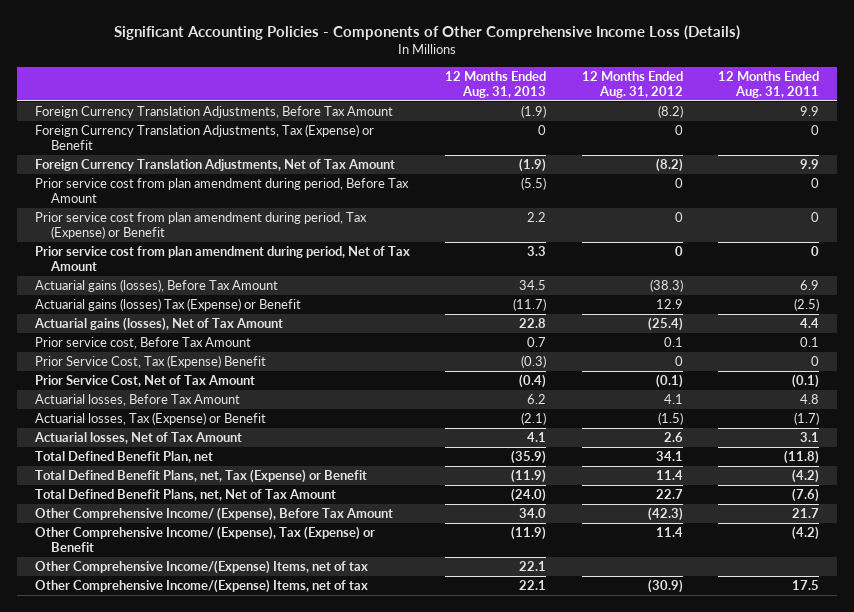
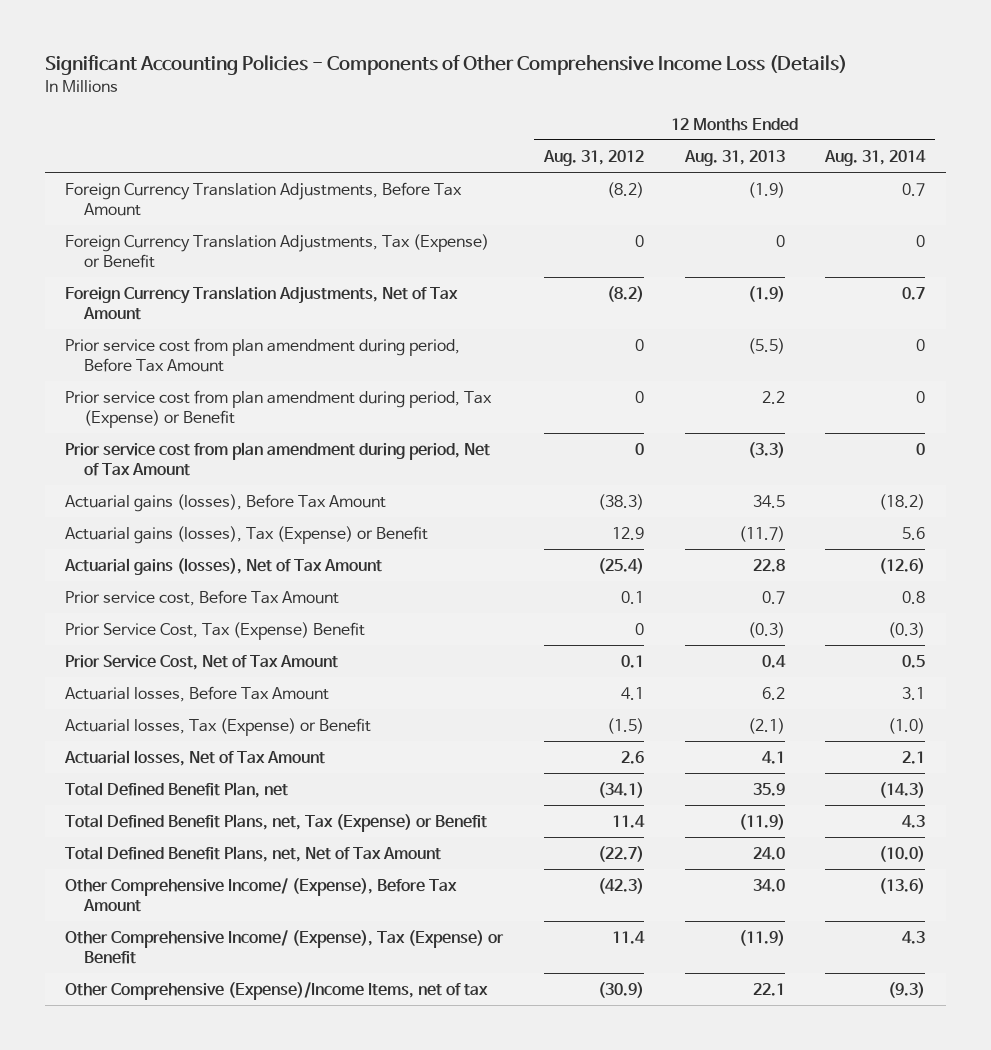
- | 12 Months Ended Aug. 31, 2013 | 12 Months Ended Aug. 31, 2012 | 12 Months Ended Aug. 31, 2011
+ | 12 Months Ended Aug. 31, 2012 | 12 Months Ended Aug. 31, 2013 | 12 Months Ended Aug. 31, 2014
- Prior service cost from plan amendment during period, Net of Tax Amount | 3.3 | 0 | 0
+ Prior service cost from plan amendment during period, Net of Tax Amount | 0 | (3.3) | 0
- Actuarial gains (losses) Tax (Expense) or Benefit | (11.7) | 12.9 | (2.5)
+ Actuarial gains (losses), Tax (Expense) or Benefit | 12.9 | (11.7) | 5.6
- Prior Service Cost, Net of Tax Amount | (0.4) | (0.1) | (0.1)
+ Prior Service Cost, Net of Tax Amount | 0.1 | 0.4 | 0.5
- Total Defined Benefit Plan, net | (35.9) | 34.1 | (11.8)
+ Total Defined Benefit Plan, net | (34.1) | 35.9 | (14.3)
- Total Defined Benefit Plans, net, Net of Tax Amount | (24.0) | 22.7 | (7.6)
+ Total Defined Benefit Plans, net, Net of Tax Amount | (22.7) | 24.0 | (10.0)
- Other Comprehensive Income/(Expense) Items, net of tax | 22.1 | |
- Other Comprehensive Income/(Expense) Items, net of tax | 22.1 | (30.9) | 17.5
+ Other Comprehensive (Expense)/Income Items, net of tax | (30.9) | 22.1 | (9.3)

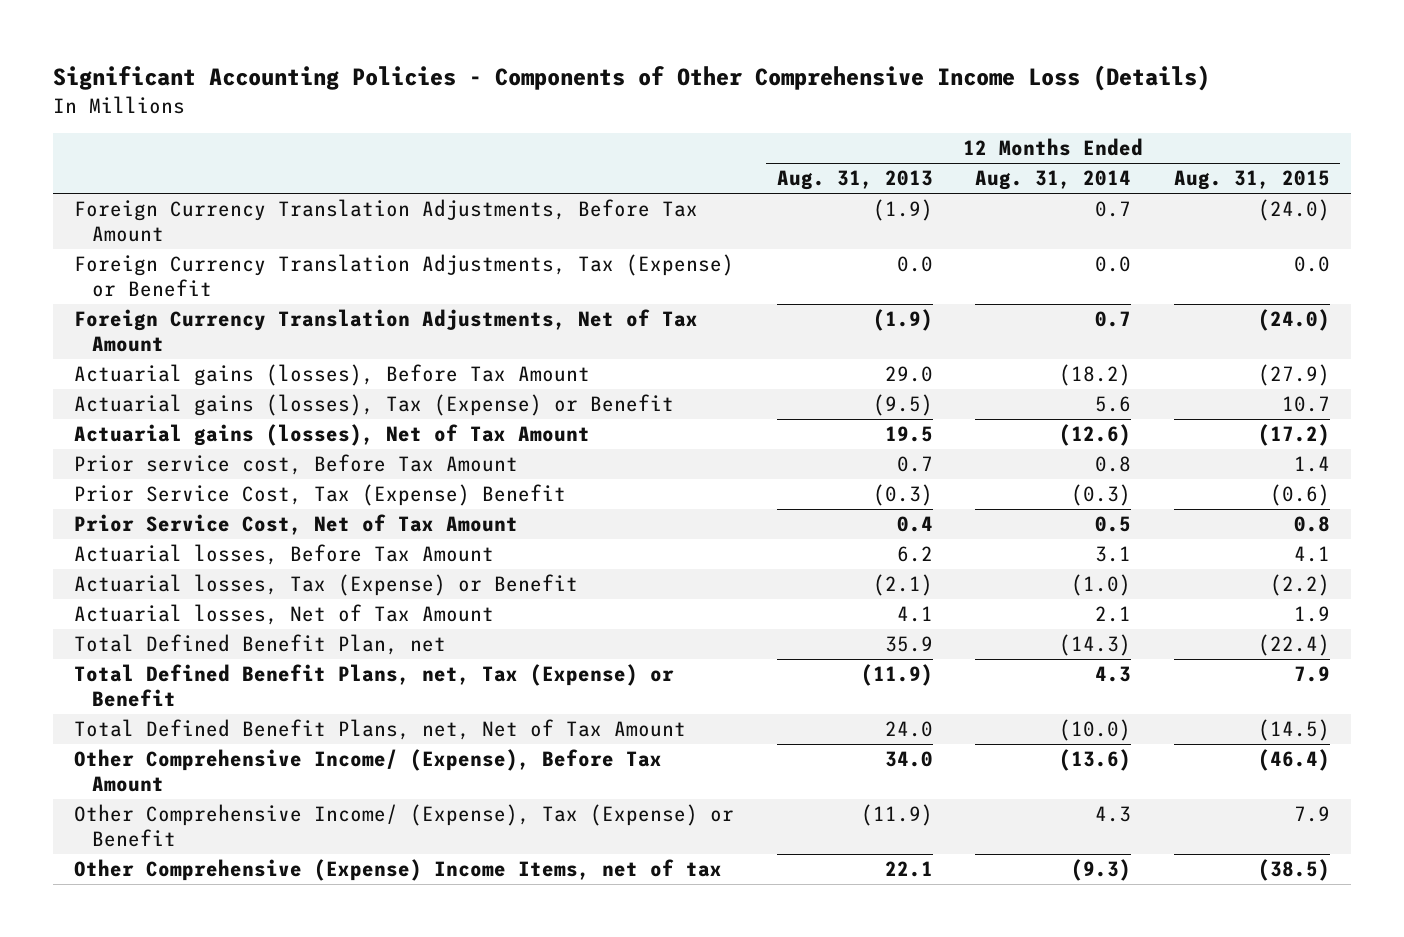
- | 12 Months Ended Aug. 31, 2012 | 12 Months Ended Aug. 31, 2013 | 12 Months Ended Aug. 31, 2014
+ | 12 Months Ended Aug. 31, 2013 | 12 Months Ended Aug. 31, 2014 | 12 Months Ended Aug. 31, 2015
- Foreign Currency Translation Adjustments, Tax (Expense) or Benefit | 0 | 0 | 0
+ Foreign Currency Translation Adjustments, Tax (Expense) or Benefit | 0.0 | 0.0 | 0.0
- Prior service cost from plan amendment during period, Before Tax Amount | 0 | (5.5) | 0
- Prior service cost from plan amendment during period, Tax (Expense) or Benefit | 0 | 2.2 | 0
- Prior service cost from plan amendment during period, Net of Tax Amount | 0 | (3.3) | 0
- Actuarial gains (losses), Before Tax Amount | (38.3) | 34.5 | (18.2)
- Actuarial gains (losses), Tax (Expense) or Benefit | 12.9 | (11.7) | 5.6
- Actuarial gains (losses), Net of Tax Amount | (25.4) | 22.8 | (12.6)
+ Actuarial gains (losses), Before Tax Amount | 29.0 | (18.2) | (27.9)
+ Actuarial gains (losses), Tax (Expense) or Benefit | (9.5) | 5.6 | 10.7
+ Actuarial gains (losses), Net of Tax Amount | 19.5 | (12.6) | (17.2)
- Other Comprehensive (Expense)/Income Items, net of tax | (30.9) | 22.1 | (9.3)
+ Other Comprehensive (Expense) Income Items, net of tax | 22.1 | (9.3) | (38.5)

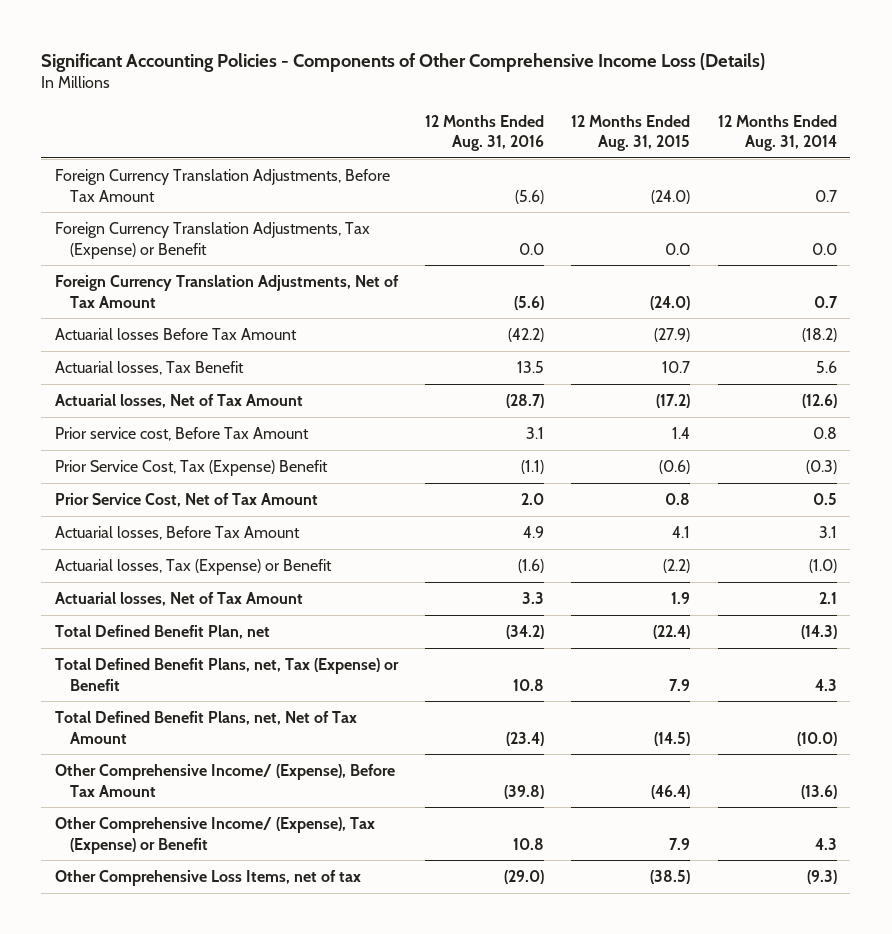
- | 12 Months Ended Aug. 31, 2013 | 12 Months Ended Aug. 31, 2014 | 12 Months Ended Aug. 31, 2015
+ | 12 Months Ended Aug. 31, 2016 | 12 Months Ended Aug. 31, 2015 | 12 Months Ended Aug. 31, 2014
- Actuarial gains (losses), Before Tax Amount | 29.0 | (18.2) | (27.9)
- Actuarial gains (losses), Tax (Expense) or Benefit | (9.5) | 5.6 | 10.7
- Actuarial gains (losses), Net of Tax Amount | 19.5 | (12.6) | (17.2)
+ Actuarial losses Before Tax Amount | (42.2) | (27.9) | (18.2)
+ Actuarial losses, Tax Benefit | 13.5 | 10.7 | 5.6
+ Actuarial losses, Net of Tax Amount | (28.7) | (17.2) | (12.6)
- Other Comprehensive (Expense) Income Items, net of tax | 22.1 | (9.3) | (38.5)
+ Other Comprehensive Loss Items, net of tax | (29.0) | (38.5) | (9.3)

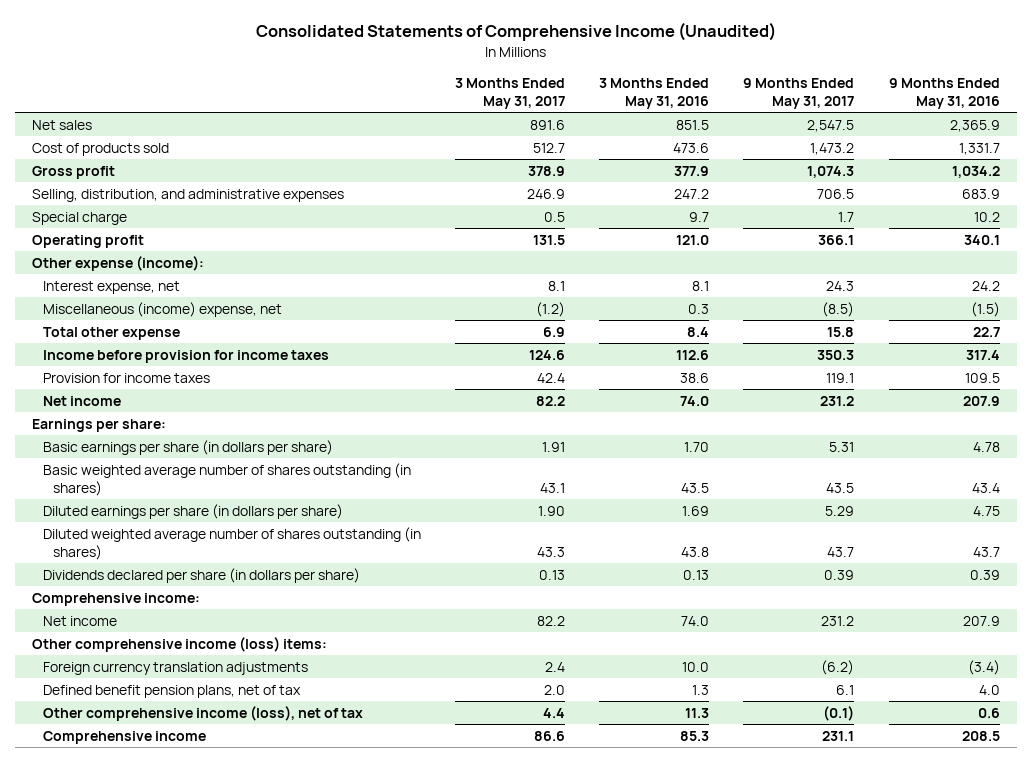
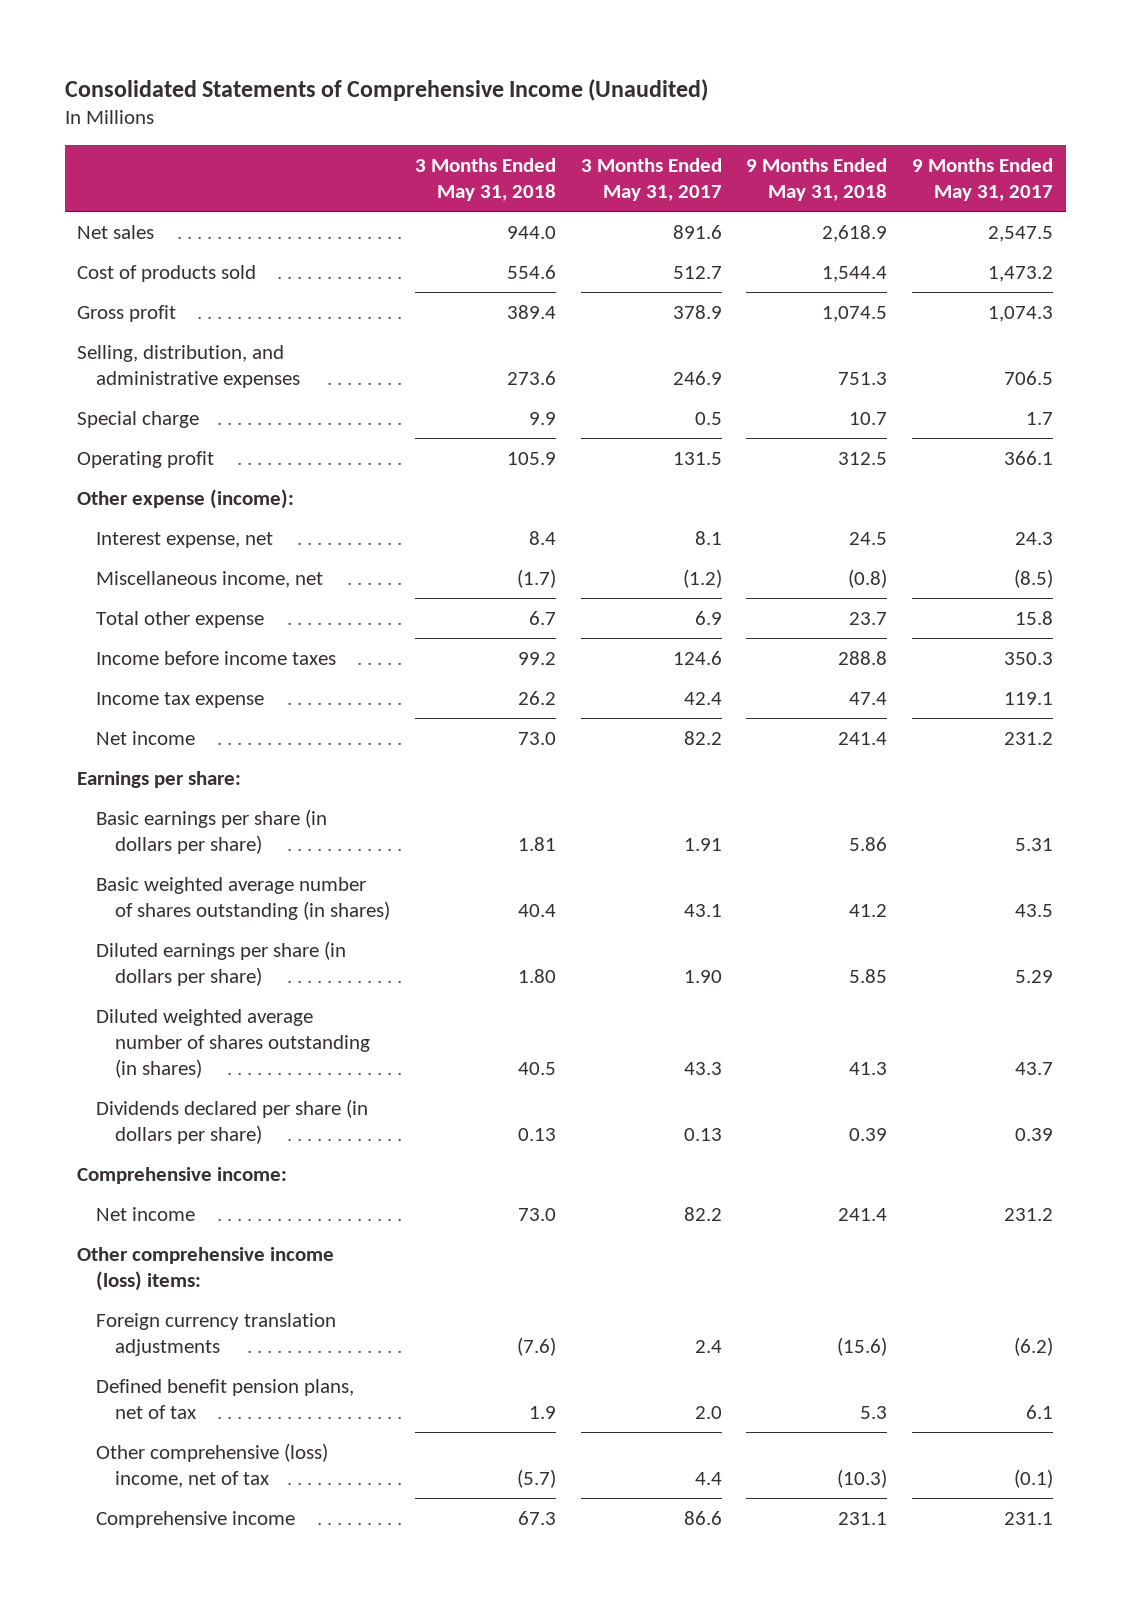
- | 3 Months Ended May 31, 2017 | 3 Months Ended May 31, 2016 | 9 Months Ended May 31, 2017 | 9 Months Ended May 31, 2016
+ | 3 Months Ended May 31, 2018 | 3 Months Ended May 31, 2017 | 9 Months Ended May 31, 2018 | 9 Months Ended May 31, 2017
- Miscellaneous (income) expense, net | (1.2) | 0.3 | (8.5) | (1.5)
+ Miscellaneous income, net | (1.7) | (1.2) | (0.8) | (8.5)
- Income before provision for income taxes | 124.6 | 112.6 | 350.3 | 317.4
- Provision for income taxes | 42.4 | 38.6 | 119.1 | 109.5
+ Income before income taxes | 99.2 | 124.6 | 288.8 | 350.3
+ Income tax expense | 26.2 | 42.4 | 47.4 | 119.1
- Other comprehensive income (loss), net of tax | 4.4 | 11.3 | (0.1) | 0.6
+ Other comprehensive (loss) income, net of tax | (5.7) | 4.4 | (10.3) | (0.1)

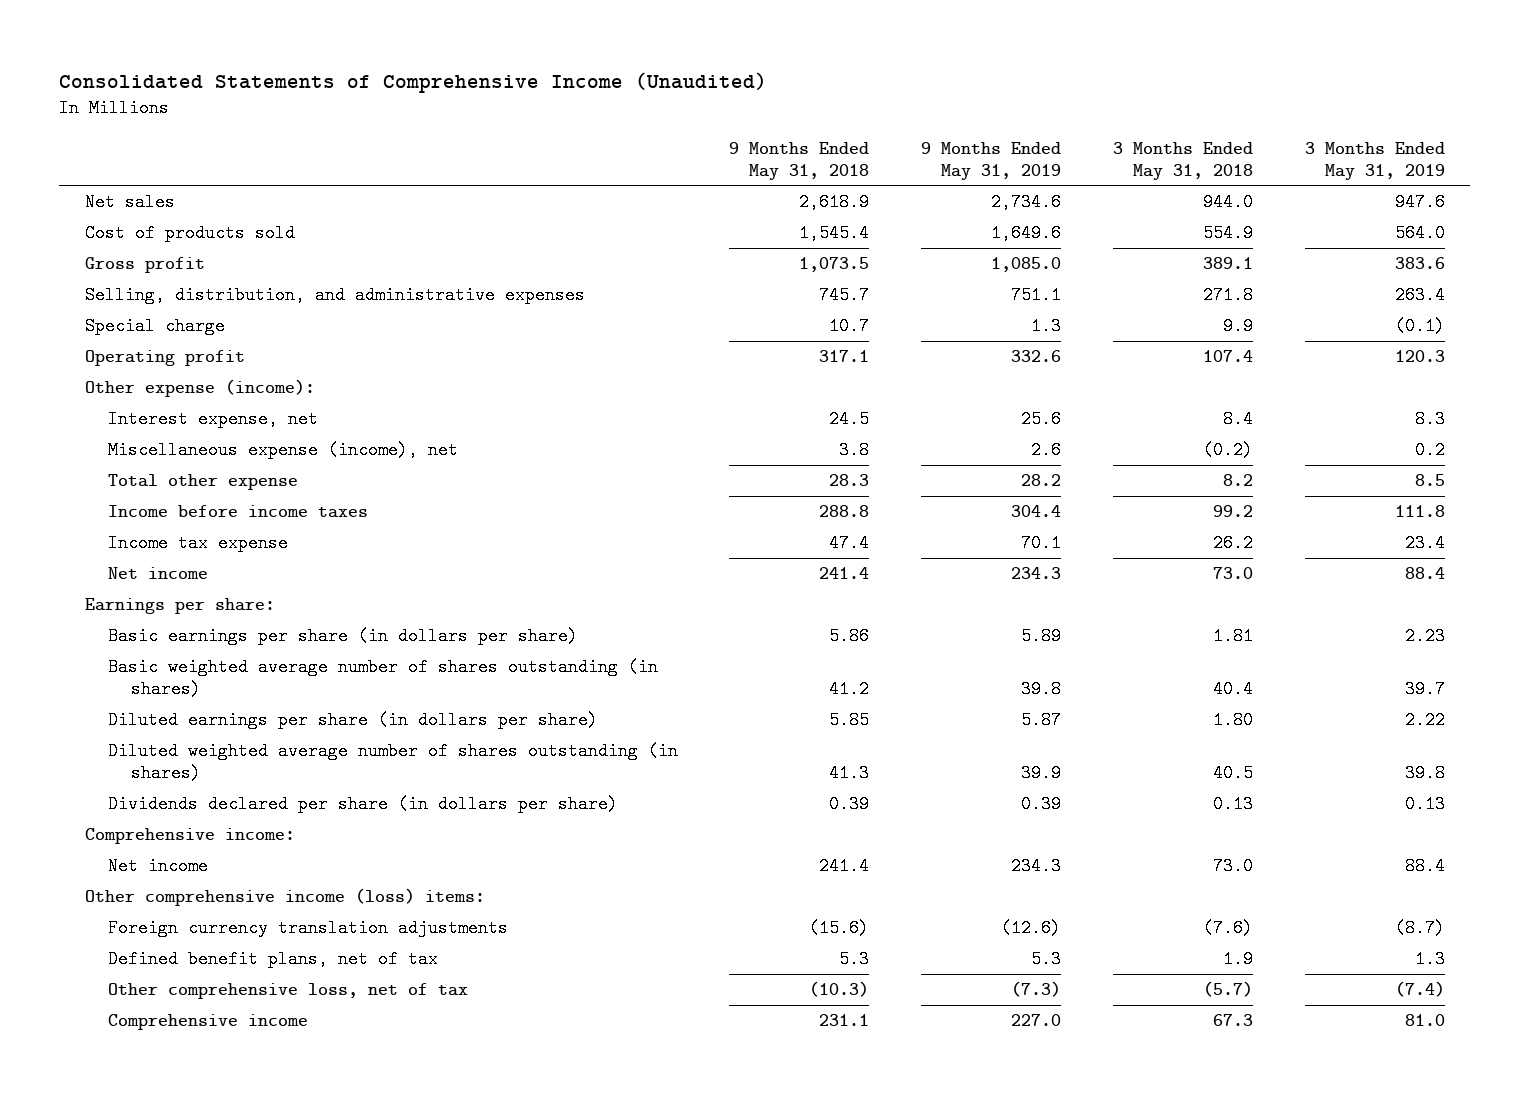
- | 3 Months Ended May 31, 2018 | 3 Months Ended May 31, 2017 | 9 Months Ended May 31, 2018 | 9 Months Ended May 31, 2017
+ | 9 Months Ended May 31, 2018 | 9 Months Ended May 31, 2019 | 3 Months Ended May 31, 2018 | 3 Months Ended May 31, 2019
- Cost of products sold | 554.6 | 512.7 | 1,544.4 | 1,473.2
- Gross profit | 389.4 | 378.9 | 1,074.5 | 1,074.3
- Selling, distribution, and administrative expenses | 273.6 | 246.9 | 751.3 | 706.5
+ Cost of products sold | 1,545.4 | 1,649.6 | 554.9 | 564.0
+ Gross profit | 1,073.5 | 1,085.0 | 389.1 | 383.6
+ Selling, distribution, and administrative expenses | 745.7 | 751.1 | 271.8 | 263.4
- Operating profit | 105.9 | 131.5 | 312.5 | 366.1
+ Operating profit | 317.1 | 332.6 | 107.4 | 120.3
- Miscellaneous income, net | (1.7) | (1.2) | (0.8) | (8.5)
- Total other expense | 6.7 | 6.9 | 23.7 | 15.8
+ Miscellaneous expense (income), net | 3.8 | 2.6 | (0.2) | 0.2
+ Total other expense | 28.3 | 28.2 | 8.2 | 8.5
- Defined benefit pension plans, net of tax | 1.9 | 2.0 | 5.3 | 6.1
- Other comprehensive (loss) income, net of tax | (5.7) | 4.4 | (10.3) | (0.1)
+ Defined benefit plans, net of tax | 5.3 | 5.3 | 1.9 | 1.3
+ Other comprehensive loss, net of tax | (10.3) | (7.3) | (5.7) | (7.4)

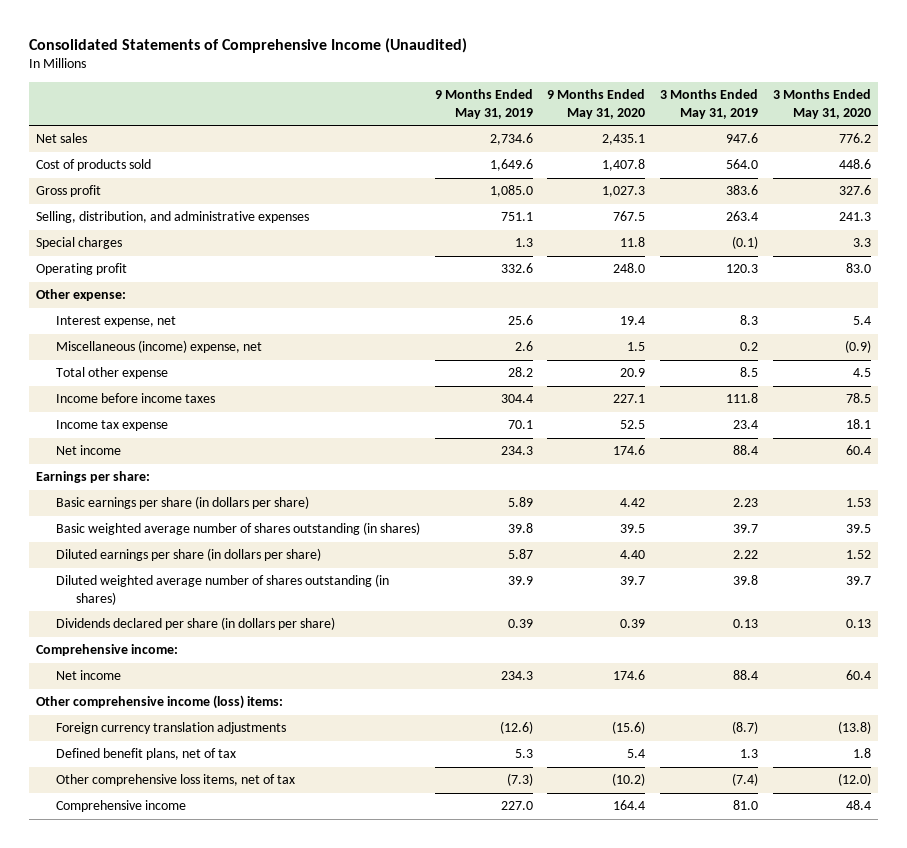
- | 9 Months Ended May 31, 2018 | 9 Months Ended May 31, 2019 | 3 Months Ended May 31, 2018 | 3 Months Ended May 31, 2019
+ | 9 Months Ended May 31, 2019 | 9 Months Ended May 31, 2020 | 3 Months Ended May 31, 2019 | 3 Months Ended May 31, 2020
- Special charge | 10.7 | 1.3 | 9.9 | (0.1)
+ Special charges | 1.3 | 11.8 | (0.1) | 3.3
- Other expense (income):
+ Other expense:
- Miscellaneous expense (income), net | 3.8 | 2.6 | (0.2) | 0.2
+ Miscellaneous (income) expense, net | 2.6 | 1.5 | 0.2 | (0.9)
- Other comprehensive loss, net of tax | (10.3) | (7.3) | (5.7) | (7.4)
+ Other comprehensive loss items, net of tax | (7.3) | (10.2) | (7.4) | (12.0)

